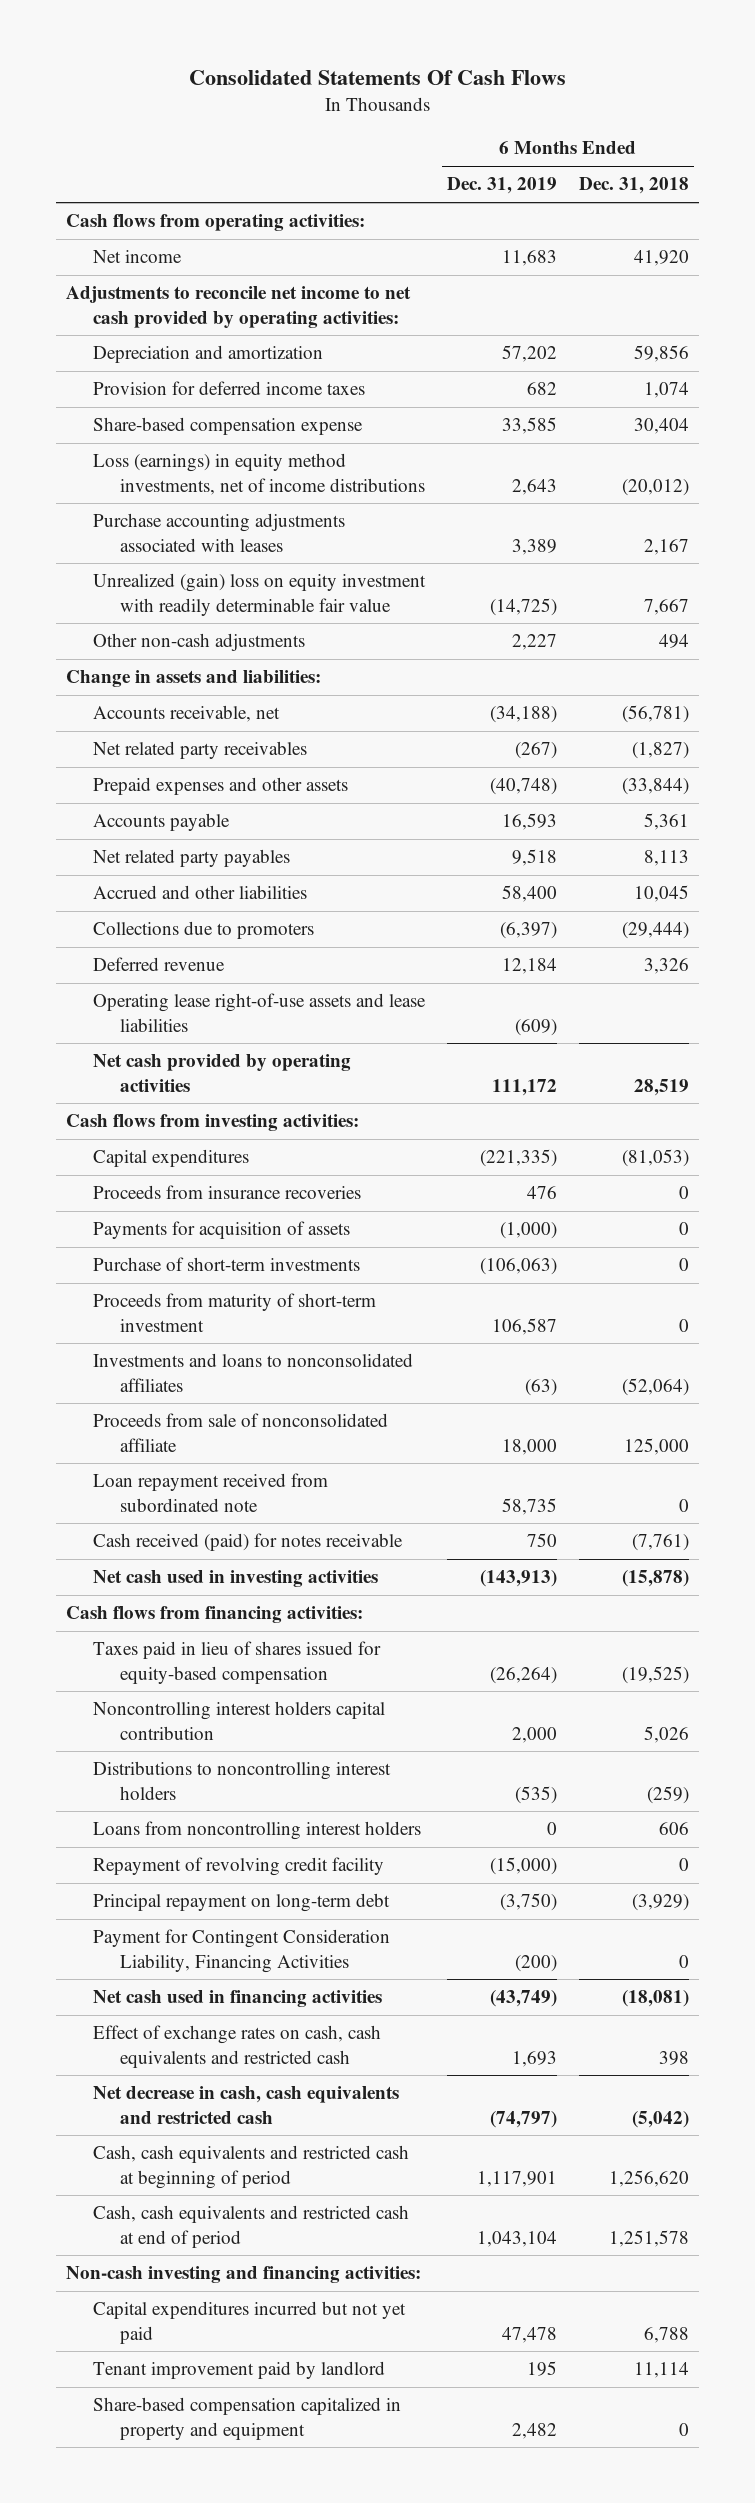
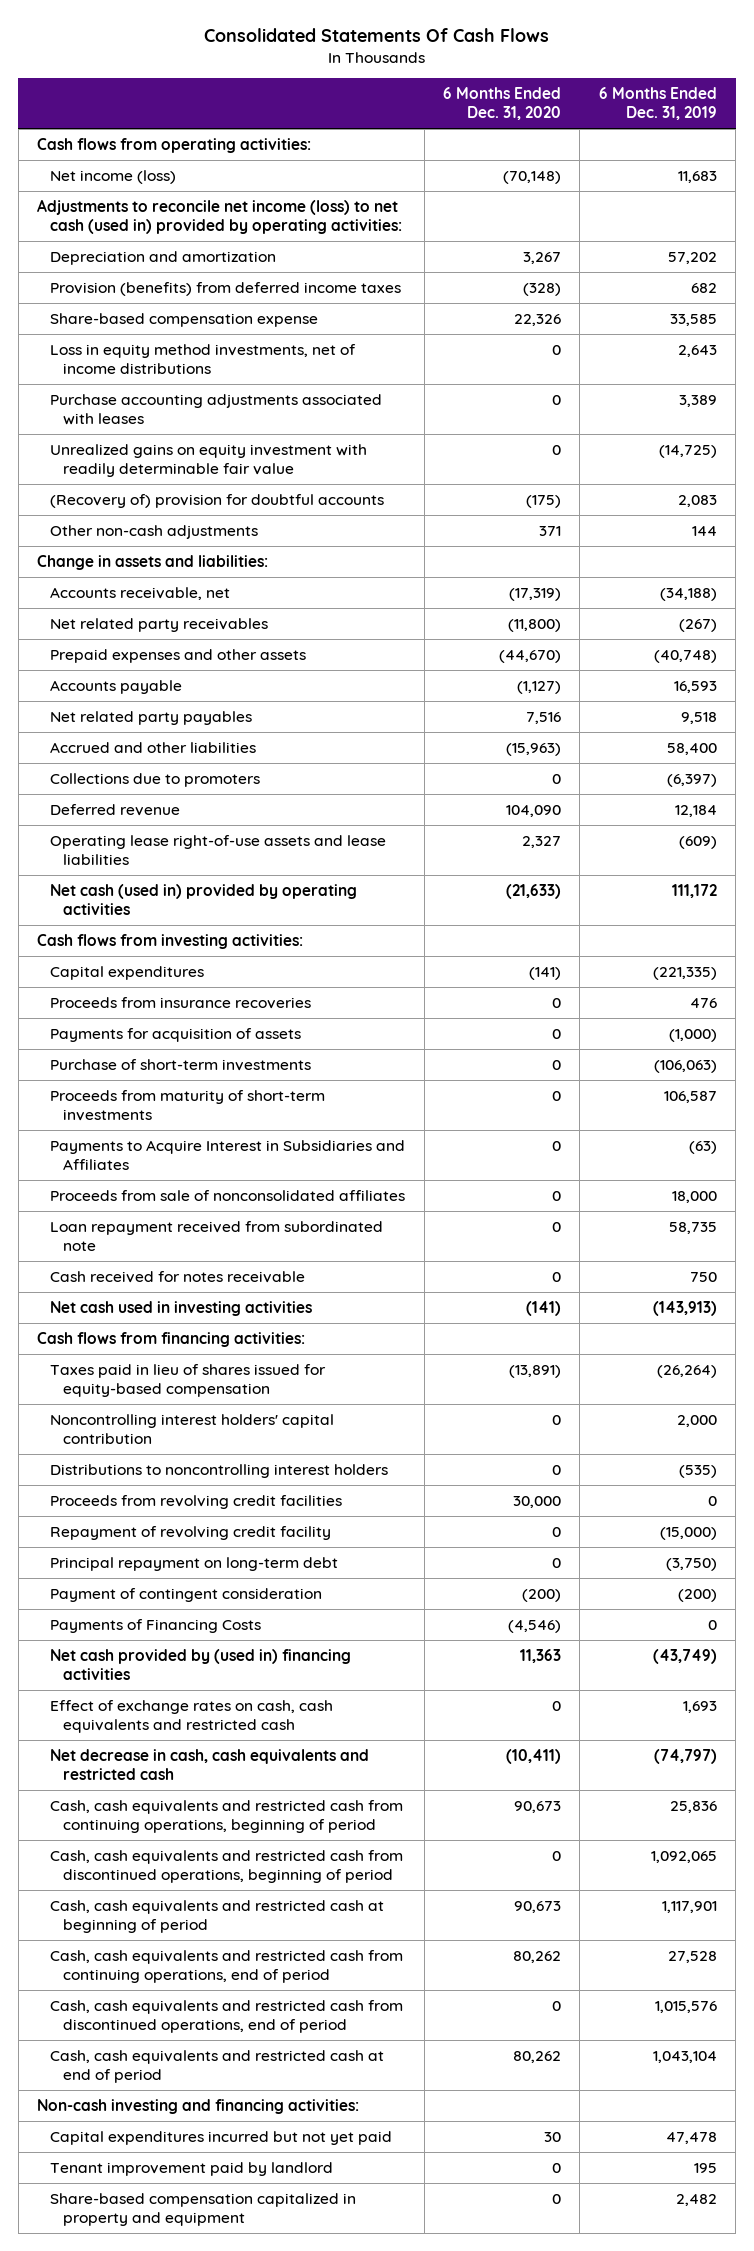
- | 6 Months Ended Dec. 31, 2019 | 6 Months Ended Dec. 31, 2018
+ | 6 Months Ended Dec. 31, 2020 | 6 Months Ended Dec. 31, 2019
- Net income | 11,683 | 41,920
- Adjustments to reconcile net income to net cash provided by operating activities:
+ Net income (loss) | (70,148) | 11,683
+ Adjustments to reconcile net income (loss) to net cash (used in) provided by operating activities:
- Provision for deferred income taxes | 682 | 1,074
+ Provision (benefits) from deferred income taxes | (328) | 682
- Loss (earnings) in equity method investments, net of income distributions | 2,643 | (20,012)
+ Loss in equity method investments, net of income distributions | 0 | 2,643
- Unrealized (gain) loss on equity investment with readily determinable fair value | (14,725) | 7,667
- Other non-cash adjustments | 2,227 | 494
+ Unrealized gains on equity investment with readily determinable fair value | 0 | (14,725)
+ (Recovery of) provision for doubtful accounts | (175) | 2,083
+ Other non-cash adjustments | 371 | 144
- Net cash provided by operating activities | 111,172 | 28,519
+ Net cash (used in) provided by operating activities | (21,633) | 111,172
- Proceeds from maturity of short-term investment | 106,587 | 0
- Investments and loans to nonconsolidated affiliates | (63) | (52,064)
- Proceeds from sale of nonconsolidated affiliate | 18,000 | 125,000
+ Proceeds from maturity of short-term investments | 0 | 106,587
+ Payments to Acquire Interest in Subsidiaries and Affiliates | 0 | (63)
+ Proceeds from sale of nonconsolidated affiliates | 0 | 18,000
- Cash received (paid) for notes receivable | 750 | (7,761)
+ Cash received for notes receivable | 0 | 750
- Noncontrolling interest holders capital contribution | 2,000 | 5,026
+ Noncontrolling interest holders' capital contribution | 0 | 2,000
- Loans from noncontrolling interest holders | 0 | 606
+ Proceeds from revolving credit facilities | 30,000 | 0
- Payment for Contingent Consideration Liability, Financing Activities | (200) | 0
- Net cash used in financing activities | (43,749) | (18,081)
+ Payment of contingent consideration | (200) | (200)
+ Payments of Financing Costs | (4,546) | 0
+ Net cash provided by (used in) financing activities | 11,363 | (43,749)
+ Cash, cash equivalents and restricted cash from continuing operations, beginning of period | 90,673 | 25,836
+ Cash, cash equivalents and restricted cash from discontinued operations, beginning of period | 0 | 1,092,065
+ Cash, cash equivalents and restricted cash from continuing operations, end of period | 80,262 | 27,528
+ Cash, cash equivalents and restricted cash from discontinued operations, end of period | 0 | 1,015,576

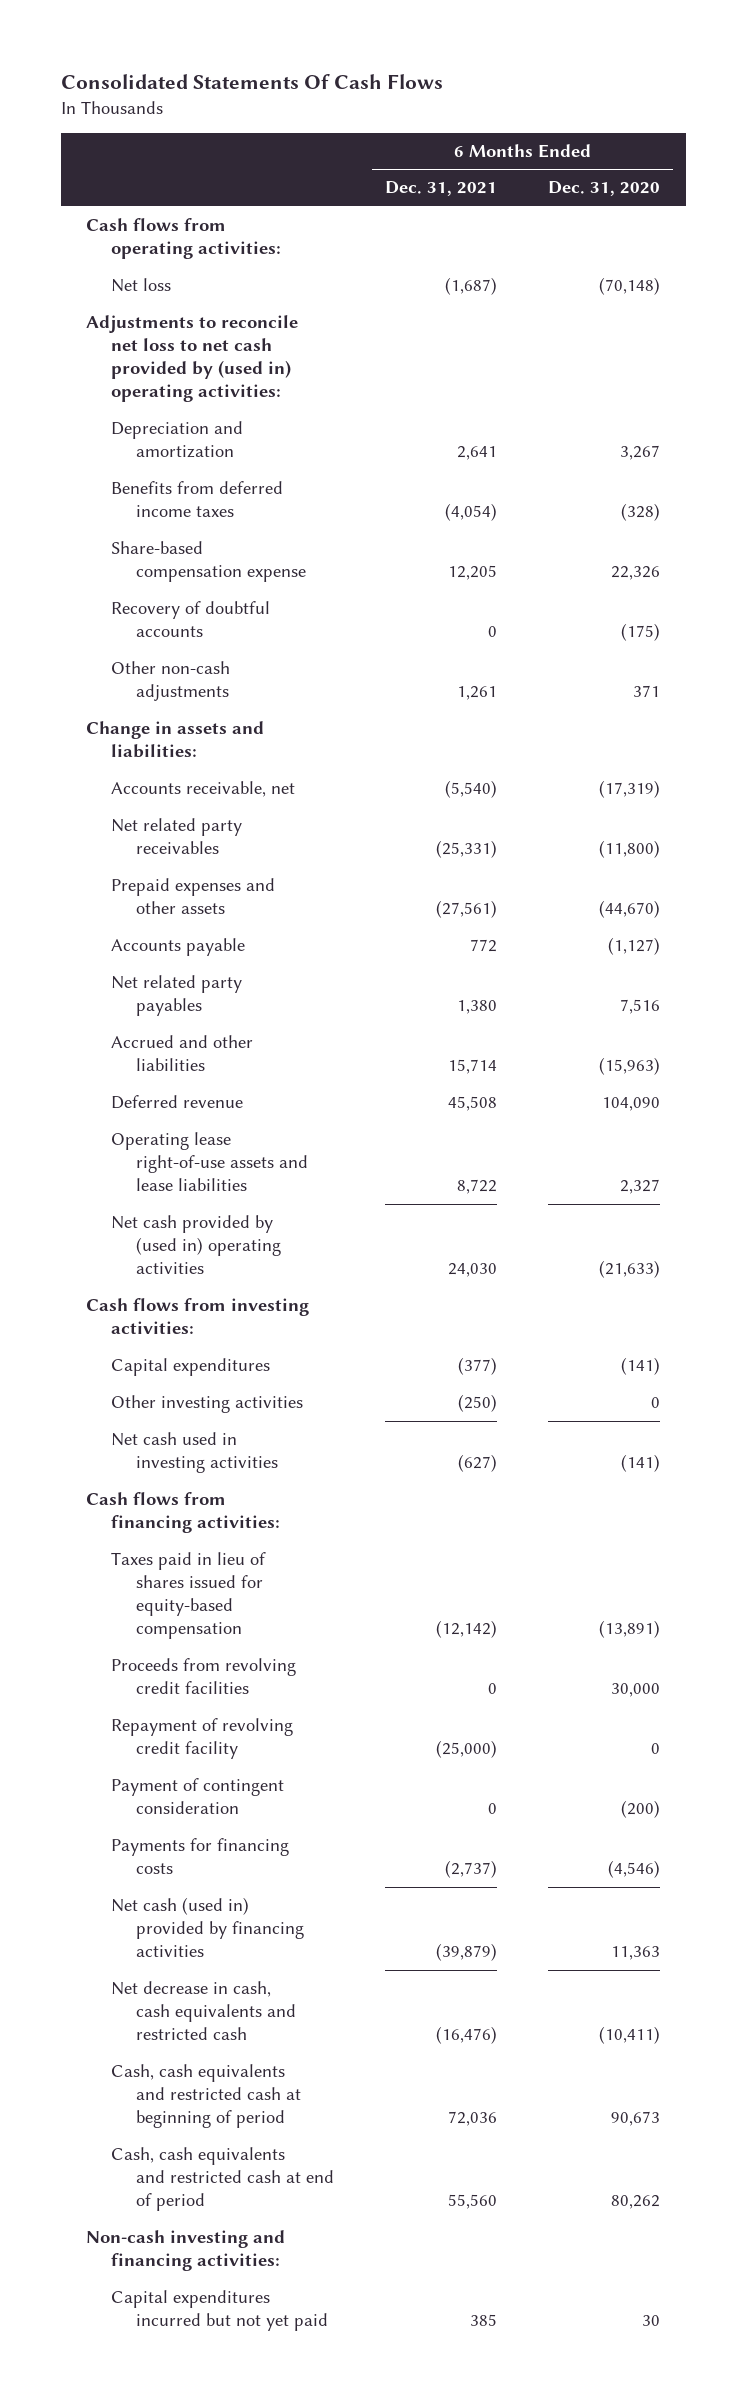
- | 6 Months Ended Dec. 31, 2020 | 6 Months Ended Dec. 31, 2019
+ | 6 Months Ended Dec. 31, 2021 | 6 Months Ended Dec. 31, 2020
- Net income (loss) | (70,148) | 11,683
- Adjustments to reconcile net income (loss) to net cash (used in) provided by operating activities:
+ Net loss | (1,687) | (70,148)
+ Adjustments to reconcile net loss to net cash provided by (used in) operating activities:
- Provision (benefits) from deferred income taxes | (328) | 682
+ Benefits from deferred income taxes | (4,054) | (328)
- Loss in equity method investments, net of income distributions | 0 | 2,643
- Purchase accounting adjustments associated with leases | 0 | 3,389
- Unrealized gains on equity investment with readily determinable fair value | 0 | (14,725)
- (Recovery of) provision for doubtful accounts | (175) | 2,083
+ Recovery of doubtful accounts | 0 | (175)
- Collections due to promoters | 0 | (6,397)
- Net cash (used in) provided by operating activities | (21,633) | 111,172
+ Net cash provided by (used in) operating activities | 24,030 | (21,633)
- Proceeds from insurance recoveries | 0 | 476
- Payments for acquisition of assets | 0 | (1,000)
- Purchase of short-term investments | 0 | (106,063)
- Proceeds from maturity of short-term investments | 0 | 106,587
- Payments to Acquire Interest in Subsidiaries and Affiliates | 0 | (63)
- Proceeds from sale of nonconsolidated affiliates | 0 | 18,000
- Loan repayment received from subordinated note | 0 | 58,735
- Cash received for notes receivable | 0 | 750
+ Other investing activities | (250) | 0
- Noncontrolling interest holders' capital contribution | 0 | 2,000
- Distributions to noncontrolling interest holders | 0 | (535)
- Principal repayment on long-term debt | 0 | (3,750)
- Payments of Financing Costs | (4,546) | 0
- Net cash provided by (used in) financing activities | 11,363 | (43,749)
- Effect of exchange rates on cash, cash equivalents and restricted cash | 0 | 1,693
+ Payments for financing costs | (2,737) | (4,546)
+ Net cash (used in) provided by financing activities | (39,879) | 11,363
- Cash, cash equivalents and restricted cash from continuing operations, beginning of period | 90,673 | 25,836
- Cash, cash equivalents and restricted cash from discontinued operations, beginning of period | 0 | 1,092,065
- Cash, cash equivalents and restricted cash from continuing operations, end of period | 80,262 | 27,528
- Cash, cash equivalents and restricted cash from discontinued operations, end of period | 0 | 1,015,576
- Tenant improvement paid by landlord | 0 | 195
- Share-based compensation capitalized in property and equipment | 0 | 2,482

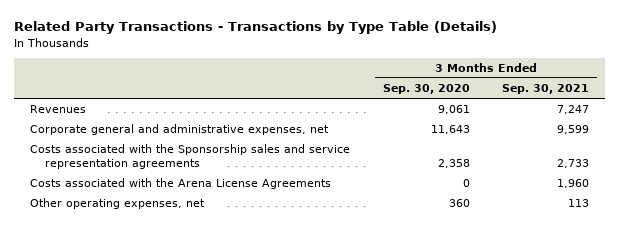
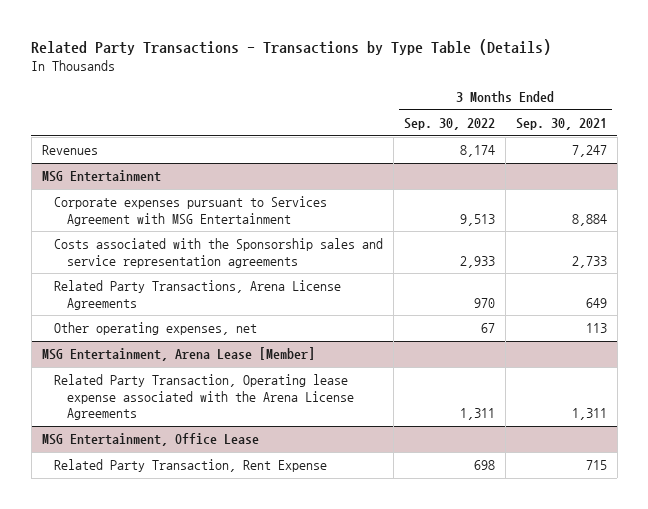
- | 3 Months Ended Sep. 30, 2020 | 3 Months Ended Sep. 30, 2021
+ | 3 Months Ended Sep. 30, 2022 | 3 Months Ended Sep. 30, 2021
- Corporate general and administrative expenses, net | 11,643 | 9,599
+ MSG Entertainment
+ Corporate expenses pursuant to Services Agreement with MSG Entertainment | 9,513 | 8,884
- Costs associated with the Arena License Agreements | 0 | 1,960
+ Related Party Transactions, Arena License Agreements | 970 | 649
+ MSG Entertainment, Arena Lease [Member]
+ Related Party Transaction, Operating lease expense associated with the Arena License Agreements | 1,311 | 1,311
+ MSG Entertainment, Office Lease
+ Related Party Transaction, Rent Expense | 698 | 715

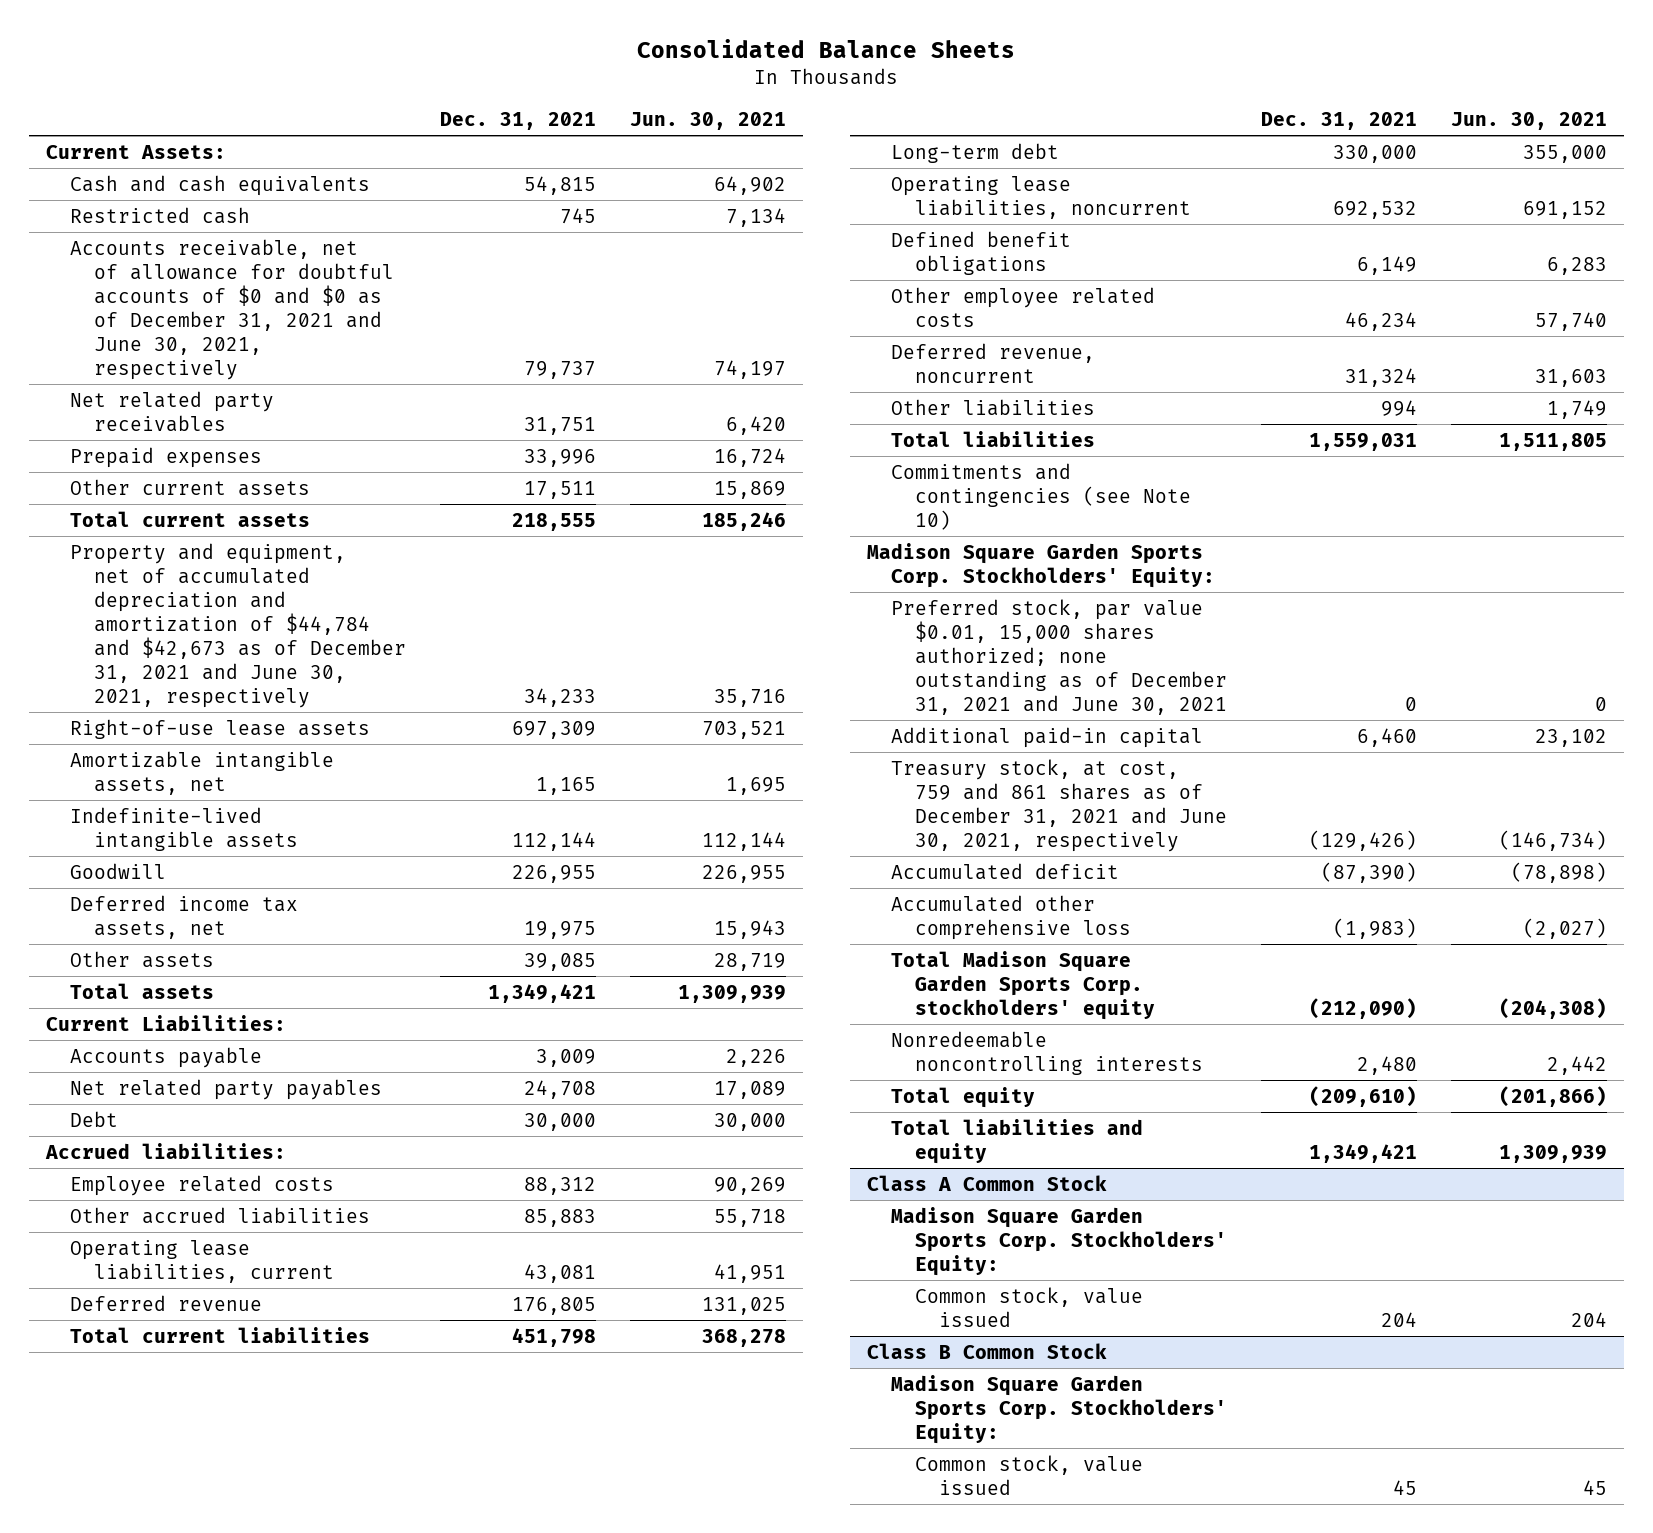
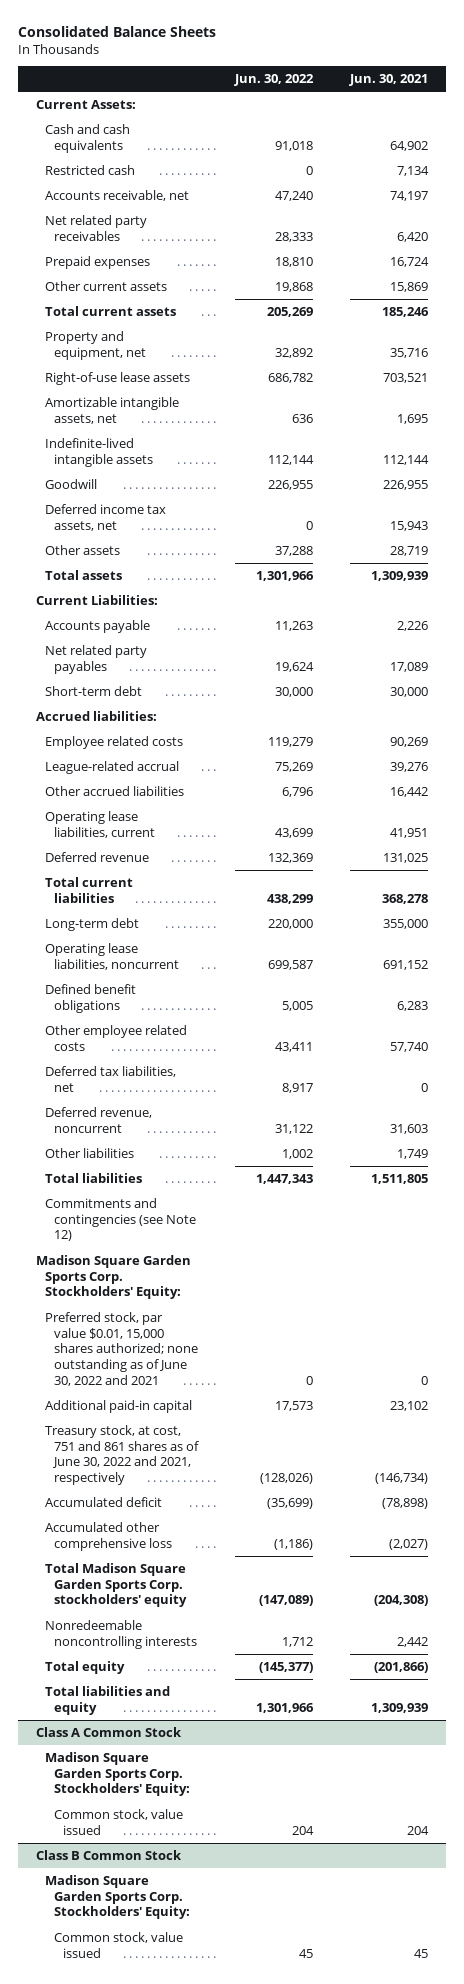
- | Dec. 31, 2021 | Jun. 30, 2021
+ | Jun. 30, 2022 | Jun. 30, 2021
- Accounts receivable, net of allowance for doubtful accounts of $0 and $0 as of December 31, 2021 and June 30, 2021, respectively | 79,737 | 74,197
+ Accounts receivable, net | 47,240 | 74,197
- Property and equipment, net of accumulated depreciation and amortization of $44,784 and $42,673 as of December 31, 2021 and June 30, 2021, respectively | 34,233 | 35,716
+ Property and equipment, net | 32,892 | 35,716
- Debt | 30,000 | 30,000
+ Short-term debt | 30,000 | 30,000
- Other accrued liabilities | 85,883 | 55,718
+ League-related accrual | 75,269 | 39,276
+ Other accrued liabilities | 6,796 | 16,442
+ Deferred tax liabilities, net | 8,917 | 0
- Commitments and contingencies (see Note 10)
+ Commitments and contingencies (see Note 12)
- Preferred stock, par value $0.01, 15,000 shares authorized; none outstanding as of December 31, 2021 and June 30, 2021 | 0 | 0
+ Preferred stock, par value $0.01, 15,000 shares authorized; none outstanding as of June 30, 2022 and 2021 | 0 | 0
- Treasury stock, at cost, 759 and 861 shares as of December 31, 2021 and June 30, 2021, respectively | (129,426) | (146,734)
+ Treasury stock, at cost, 751 and 861 shares as of June 30, 2022 and 2021, respectively | (128,026) | (146,734)

